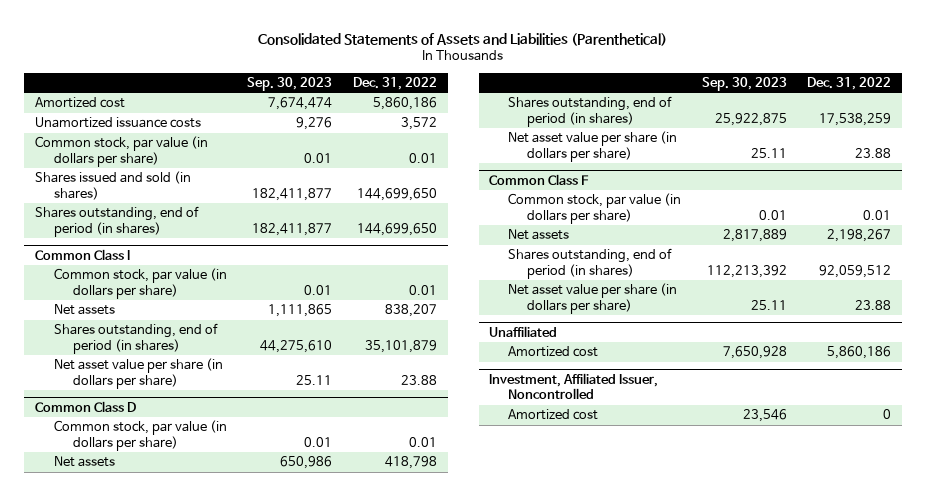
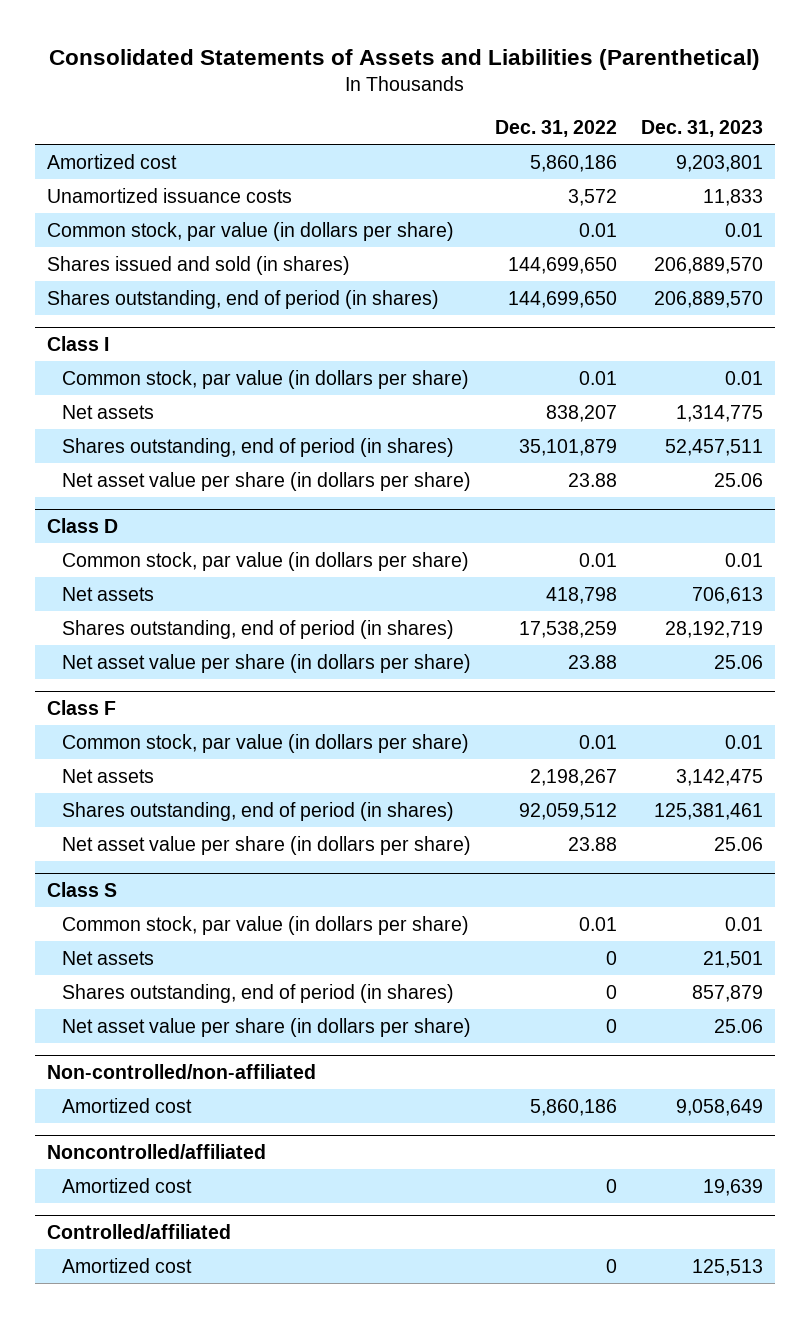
- | Sep. 30, 2023 | Dec. 31, 2022
+ | Dec. 31, 2022 | Dec. 31, 2023
- Common Class I
+ Class I
- Common Class D
+ Class D
- Common Class F
+ Class F
- Unaffiliated
+ Class S
+ Common stock, par value (in dollars per share) | 0.01 | 0.01
+ Net assets | 0 | 21,501
+ Shares outstanding, end of period (in shares) | 0 | 857,879
+ Net asset value per share (in dollars per share) | 0 | 25.06
+ Non-controlled/non-affiliated
- Investment, Affiliated Issuer, Noncontrolled
+ Noncontrolled/affiliated
+ Controlled/affiliated
+ Amortized cost | 0 | 125,513

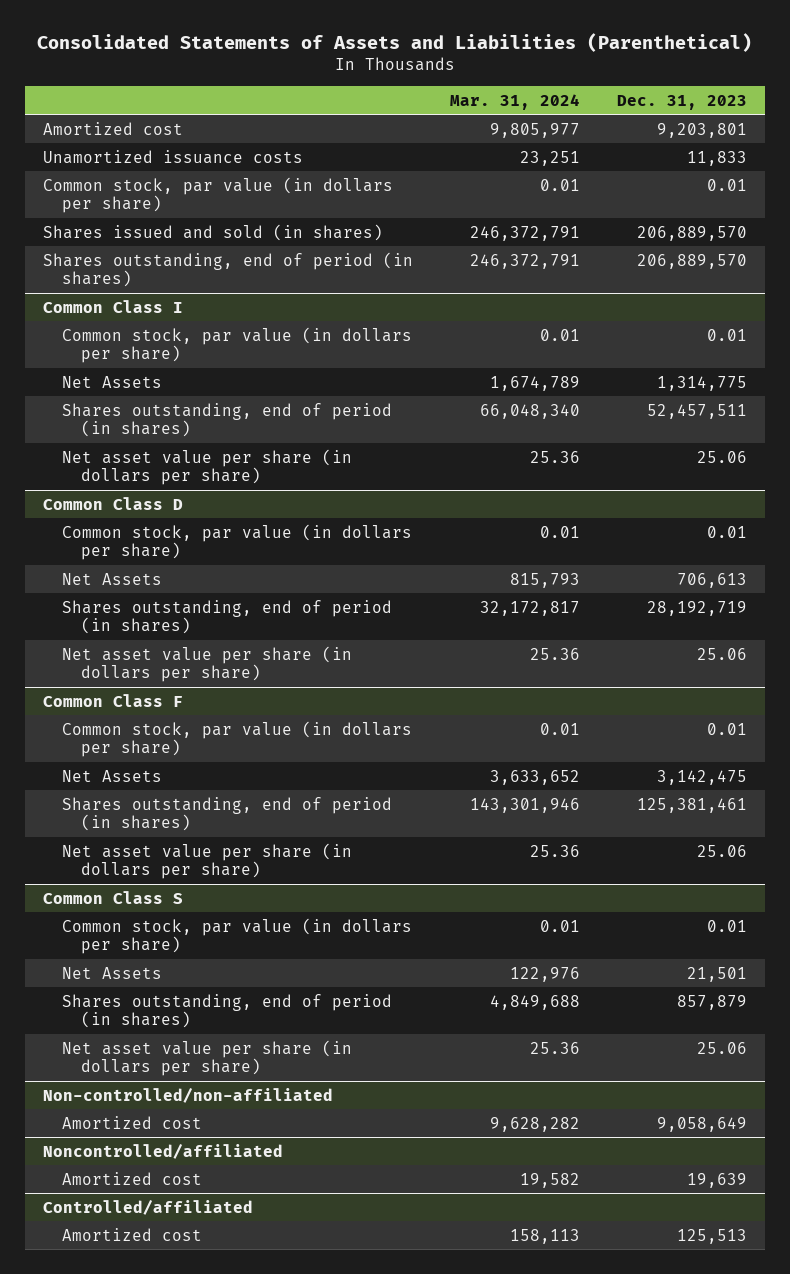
- | Dec. 31, 2022 | Dec. 31, 2023
+ | Mar. 31, 2024 | Dec. 31, 2023
- Class I
+ Common Class I
- Net assets | 838,207 | 1,314,775
+ Net Assets | 1,674,789 | 1,314,775
- Class D
+ Common Class D
- Net assets | 418,798 | 706,613
+ Net Assets | 815,793 | 706,613
- Class F
+ Common Class F
- Net assets | 2,198,267 | 3,142,475
+ Net Assets | 3,633,652 | 3,142,475
- Class S
+ Common Class S
- Net assets | 0 | 21,501
+ Net Assets | 122,976 | 21,501

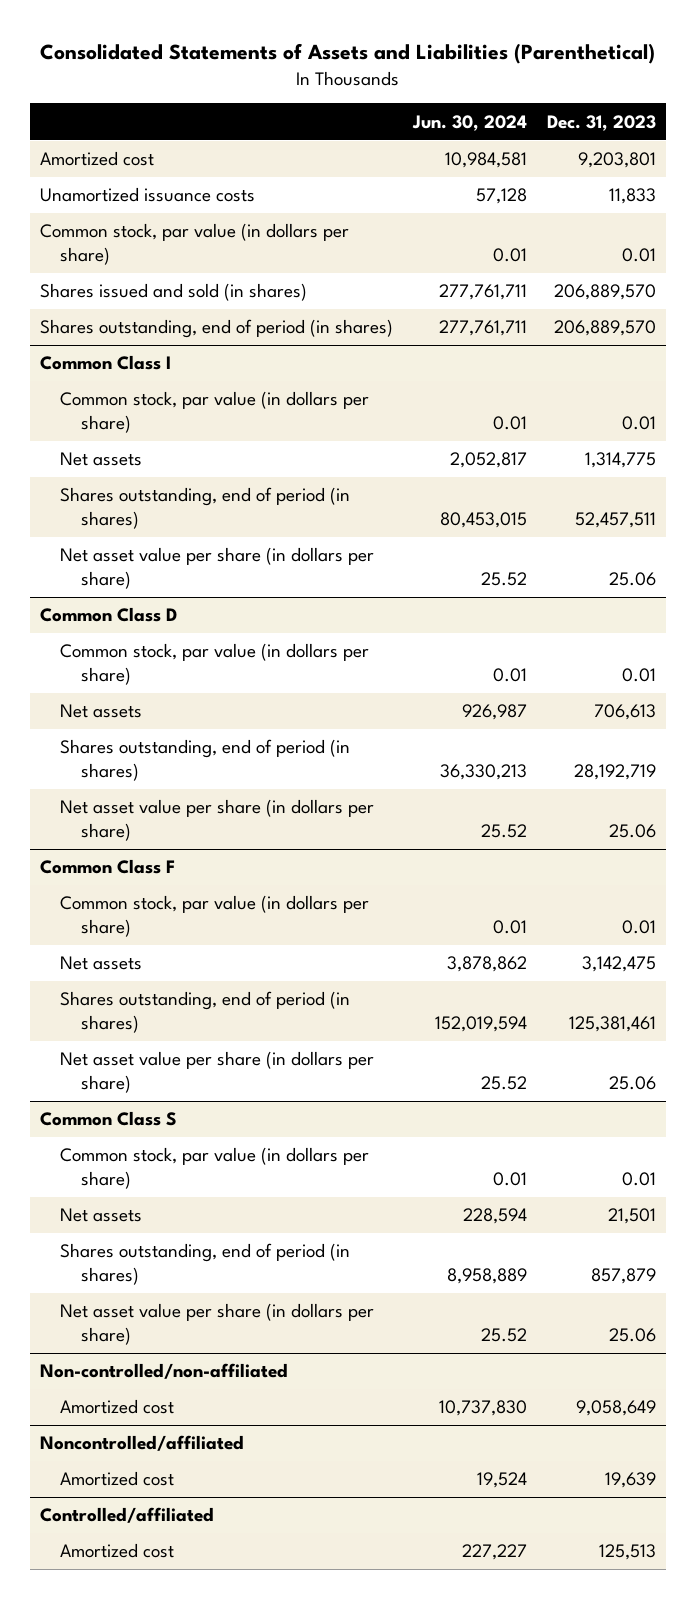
- | Mar. 31, 2024 | Dec. 31, 2023
+ | Jun. 30, 2024 | Dec. 31, 2023
@ Common Class I
- Net Assets | 1,674,789 | 1,314,775
+ Net assets | 2,052,817 | 1,314,775
@ Common Class D
- Net Assets | 815,793 | 706,613
+ Net assets | 926,987 | 706,613
@ Common Class F
- Net Assets | 3,633,652 | 3,142,475
+ Net assets | 3,878,862 | 3,142,475
@ Common Class S
- Net Assets | 122,976 | 21,501
+ Net assets | 228,594 | 21,501

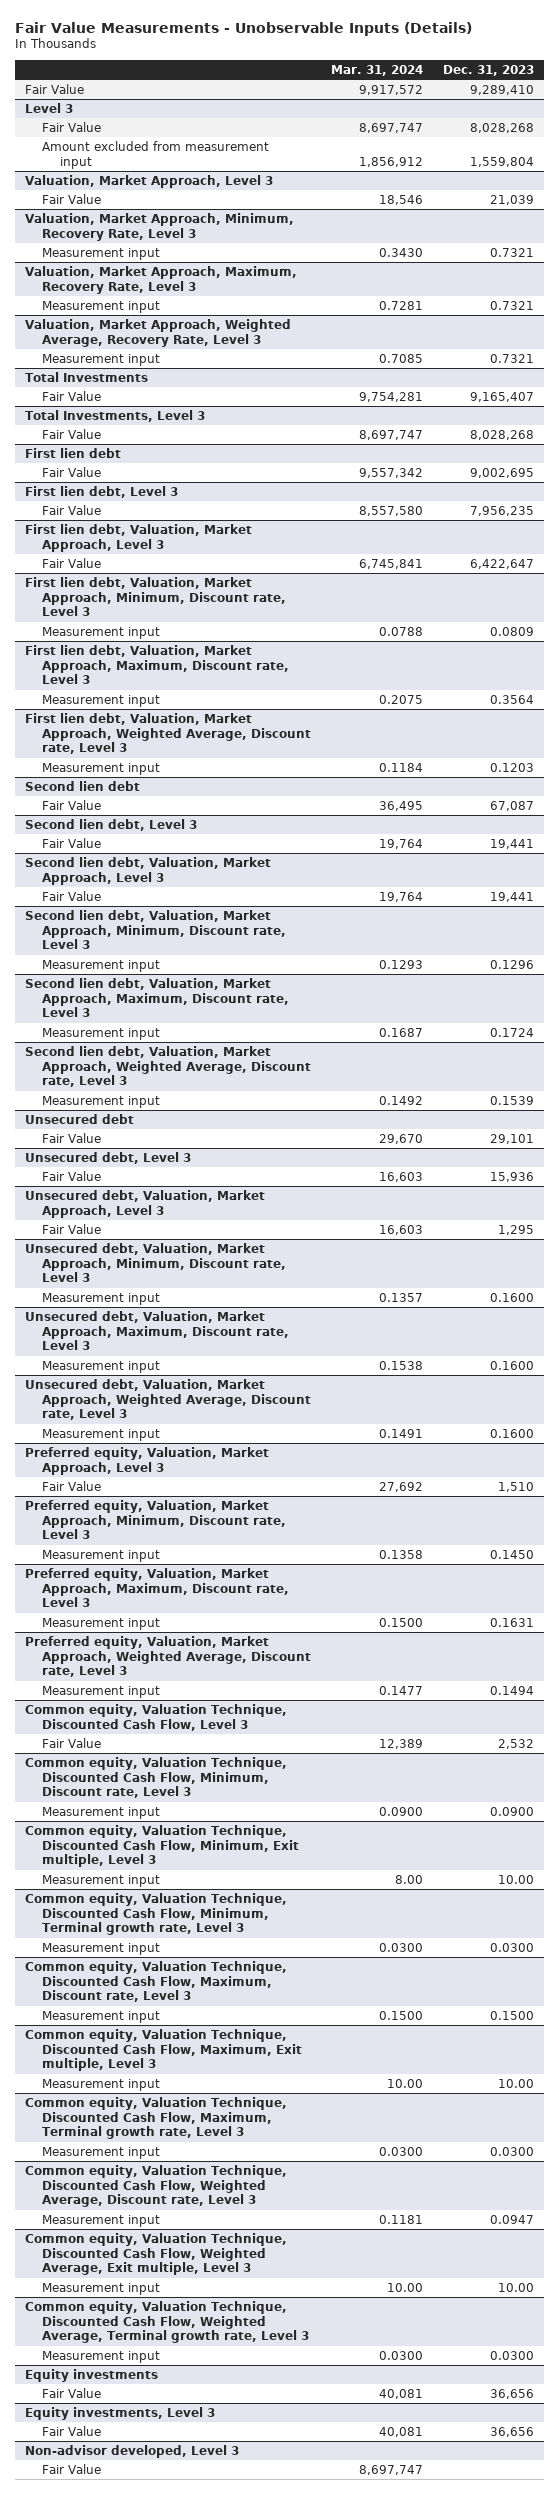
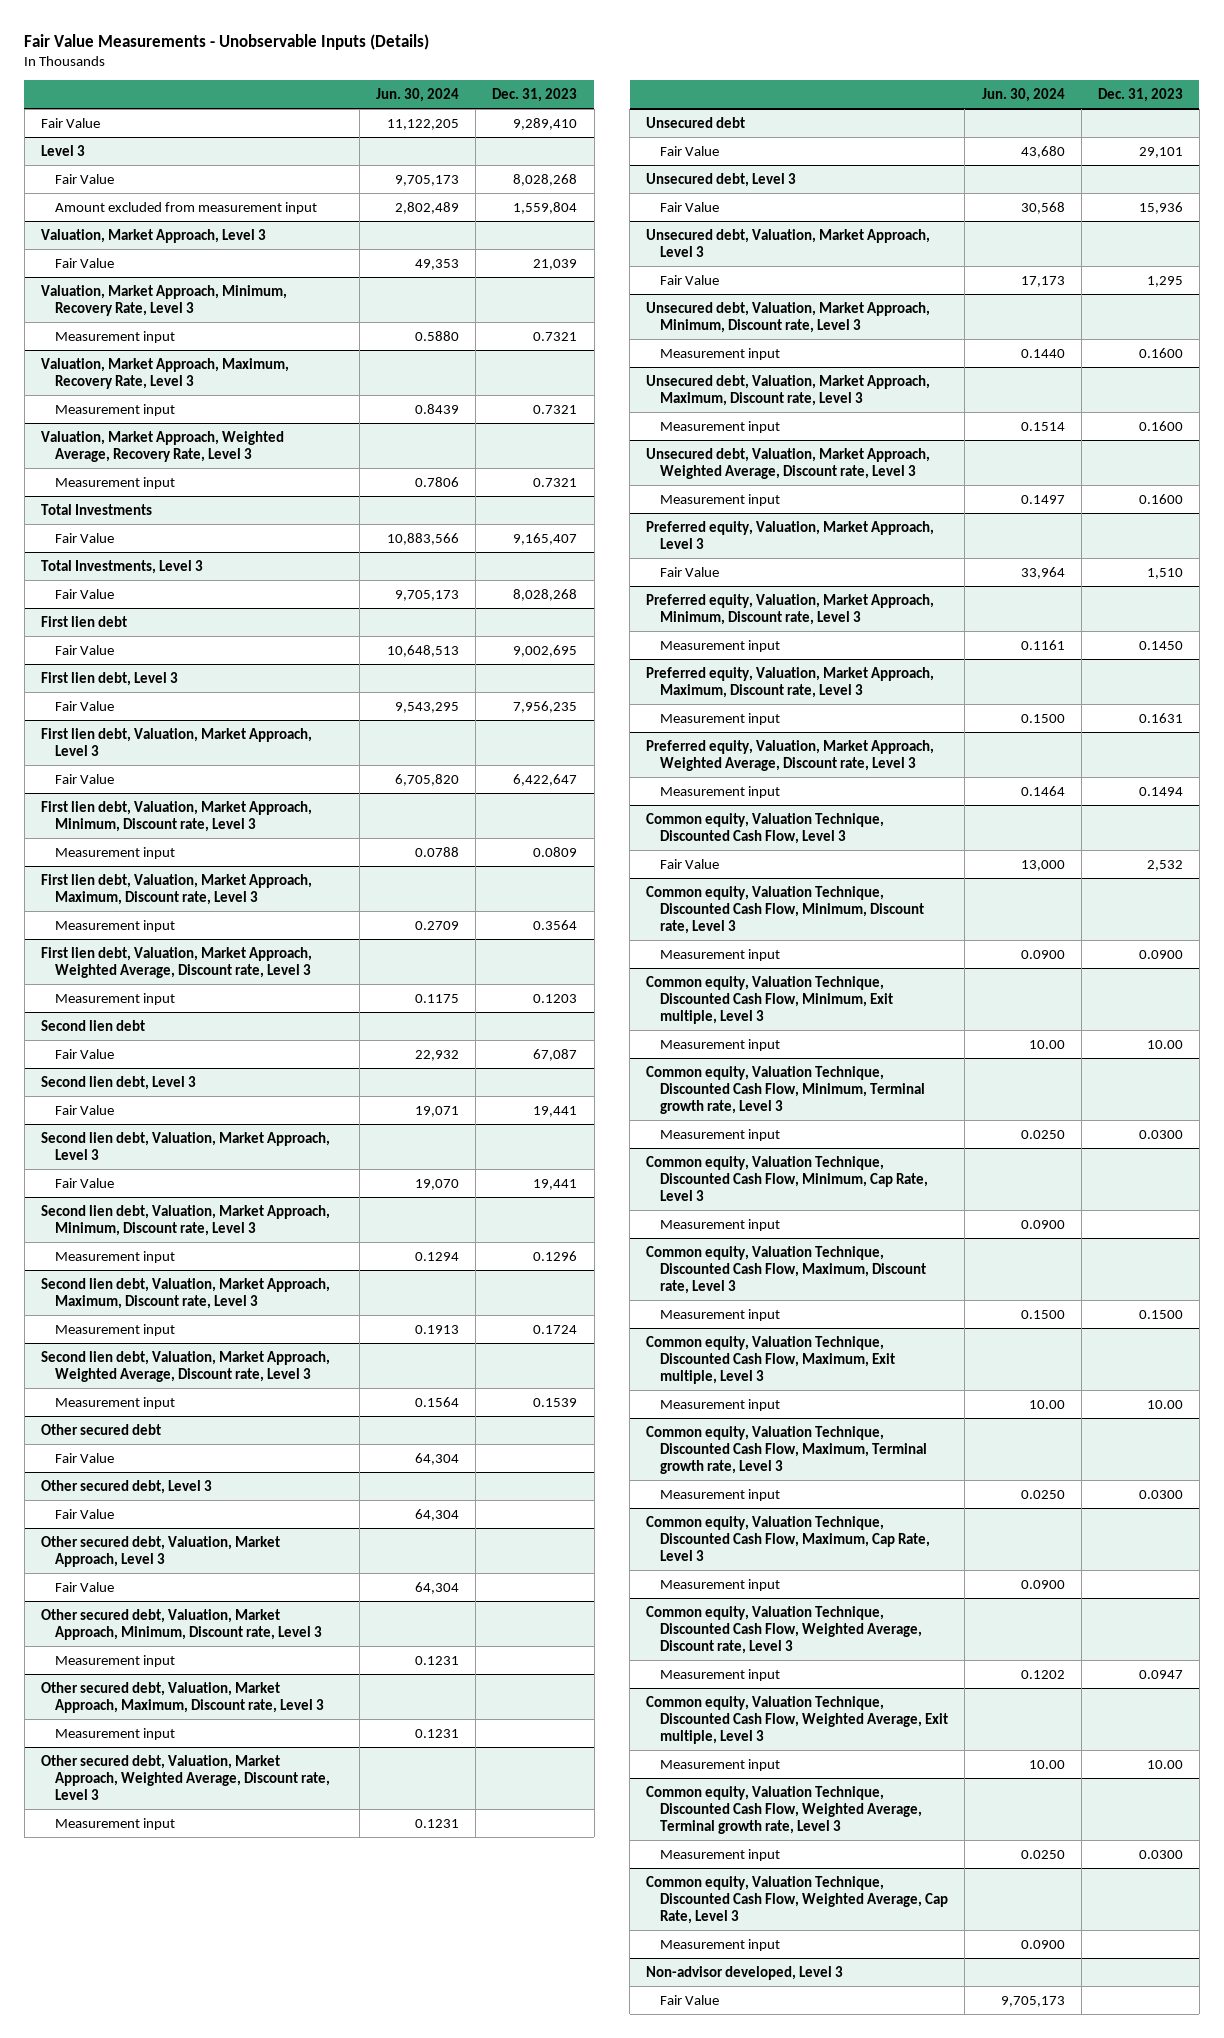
- | Mar. 31, 2024 | Dec. 31, 2023
+ | Jun. 30, 2024 | Dec. 31, 2023
+ Other secured debt
+ Fair Value | 64,304 |
+ Other secured debt, Level 3
+ Fair Value | 64,304 |
+ Other secured debt, Valuation, Market Approach, Level 3
+ Fair Value | 64,304 |
+ Other secured debt, Valuation, Market Approach, Minimum, Discount rate, Level 3
+ Measurement input | 0.1231 |
+ Other secured debt, Valuation, Market Approach, Maximum, Discount rate, Level 3
+ Measurement input | 0.1231 |
+ Other secured debt, Valuation, Market Approach, Weighted Average, Discount rate, Level 3
+ Measurement input | 0.1231 |
+ Common equity, Valuation Technique, Discounted Cash Flow, Minimum, Cap Rate, Level 3
+ Measurement input | 0.0900 |
+ Common equity, Valuation Technique, Discounted Cash Flow, Maximum, Cap Rate, Level 3
+ Measurement input | 0.0900 |
- Equity investments
- Fair Value | 40,081 | 36,656
- Equity investments, Level 3
- Fair Value | 40,081 | 36,656
+ Common equity, Valuation Technique, Discounted Cash Flow, Weighted Average, Cap Rate, Level 3
+ Measurement input | 0.0900 |

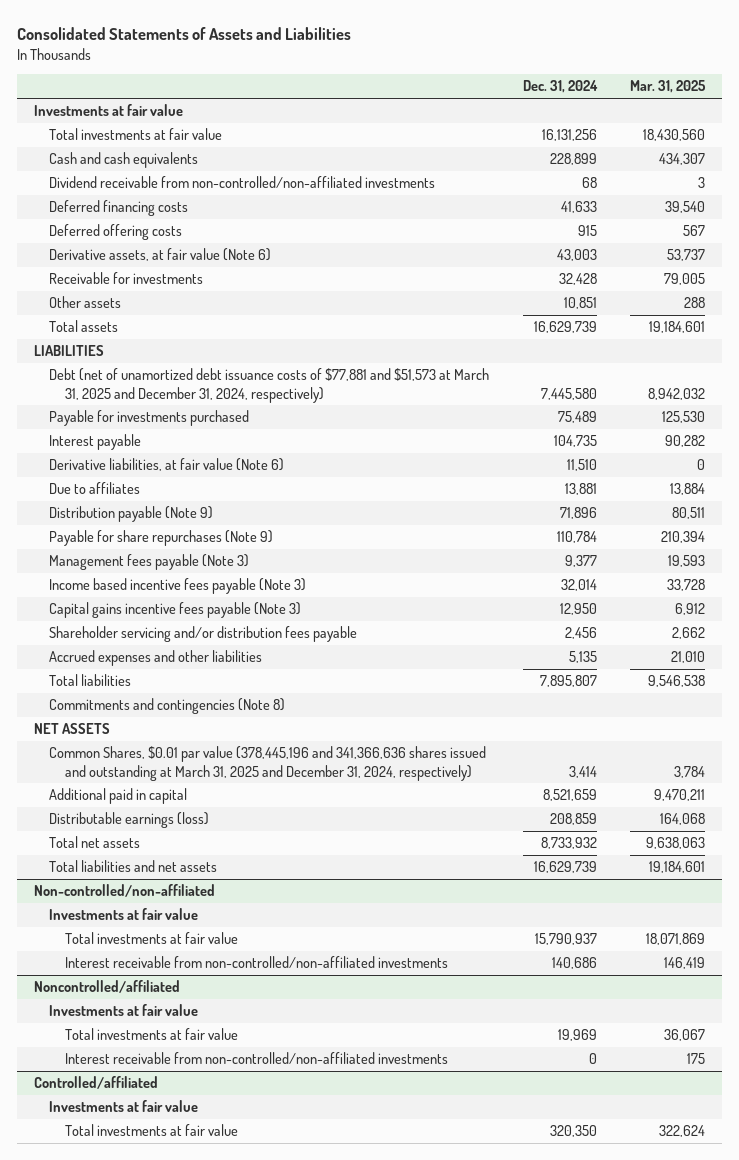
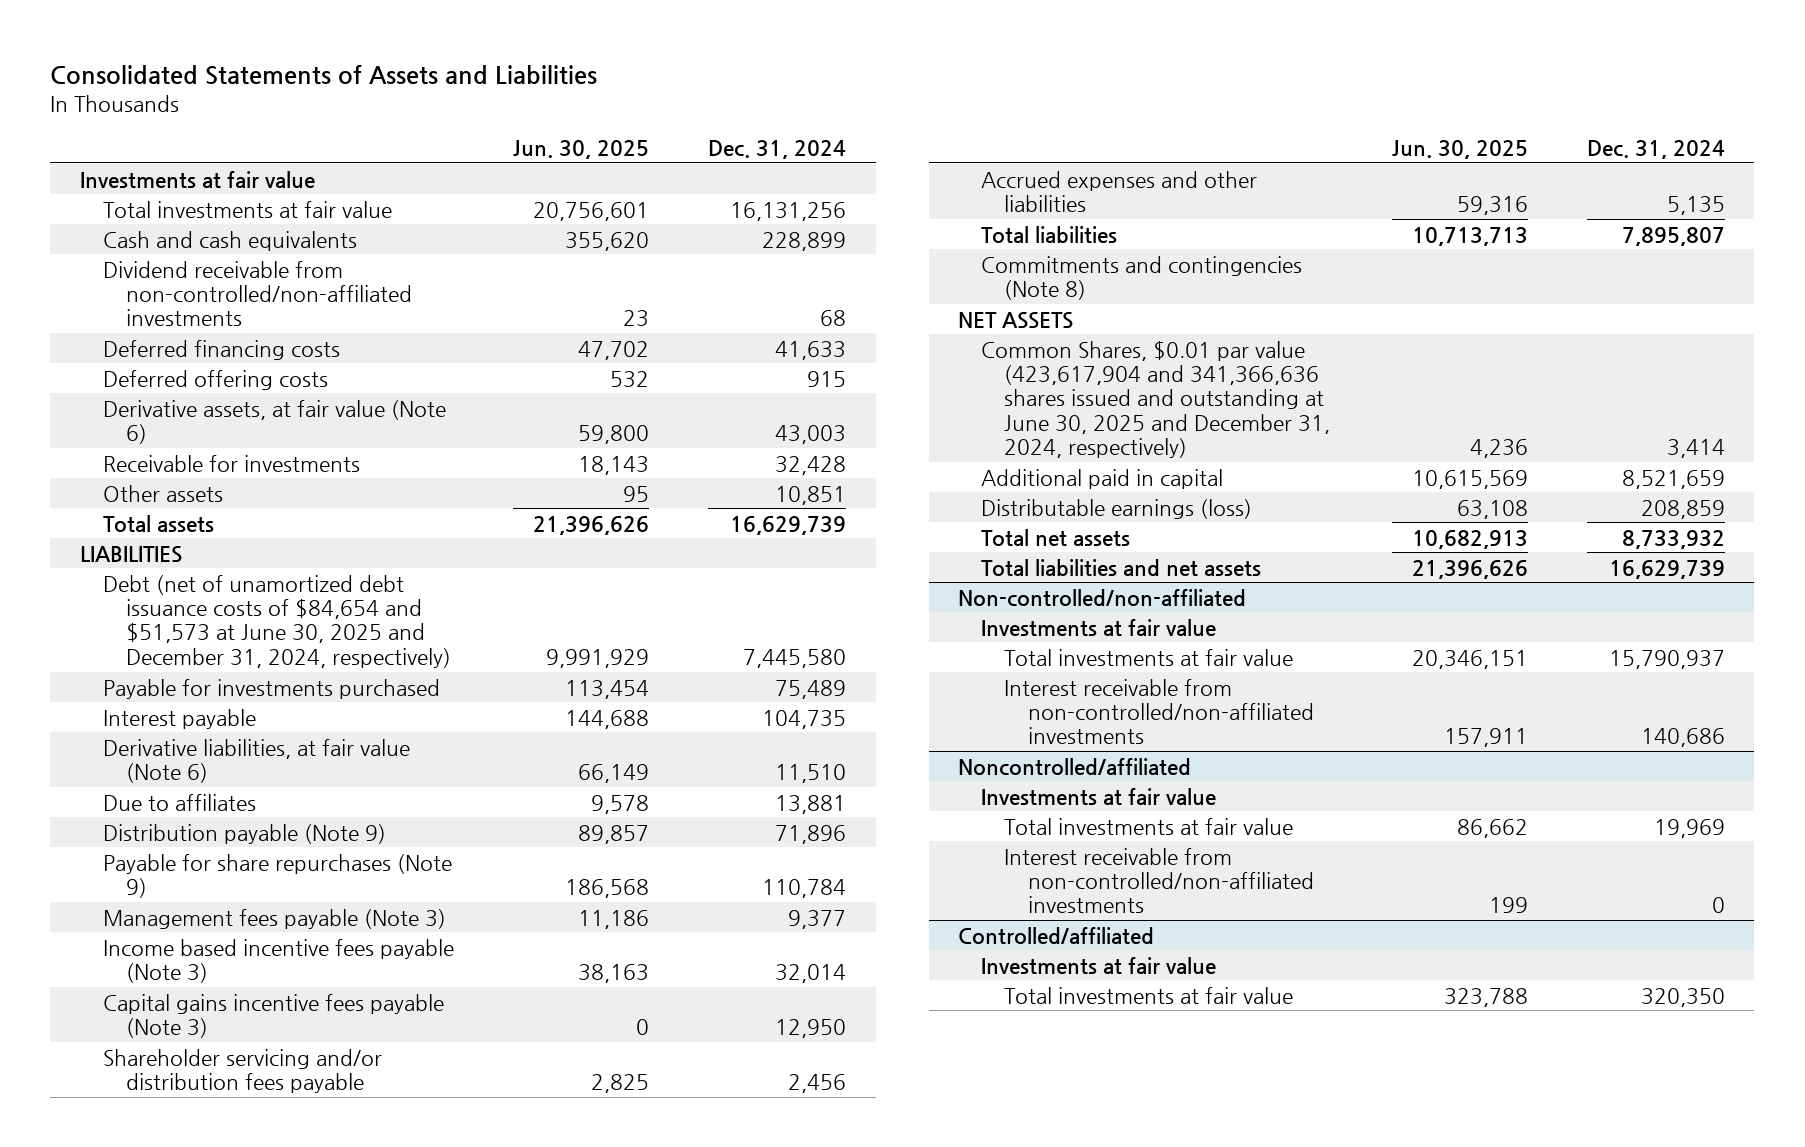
- | Dec. 31, 2024 | Mar. 31, 2025
+ | Jun. 30, 2025 | Dec. 31, 2024
- Debt (net of unamortized debt issuance costs of $77,881 and $51,573 at March 31, 2025 and December 31, 2024, respectively) | 7,445,580 | 8,942,032
+ Debt (net of unamortized debt issuance costs of $84,654 and $51,573 at June 30, 2025 and December 31, 2024, respectively) | 9,991,929 | 7,445,580
- Common Shares, $0.01 par value (378,445,196 and 341,366,636 shares issued and outstanding at March 31, 2025 and December 31, 2024, respectively) | 3,414 | 3,784
+ Common Shares, $0.01 par value (423,617,904 and 341,366,636 shares issued and outstanding at June 30, 2025 and December 31, 2024, respectively) | 4,236 | 3,414

